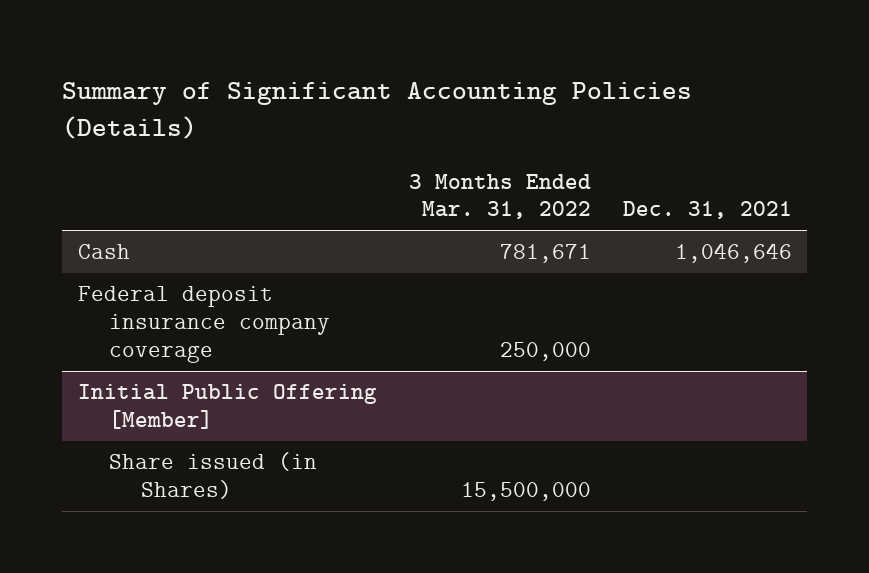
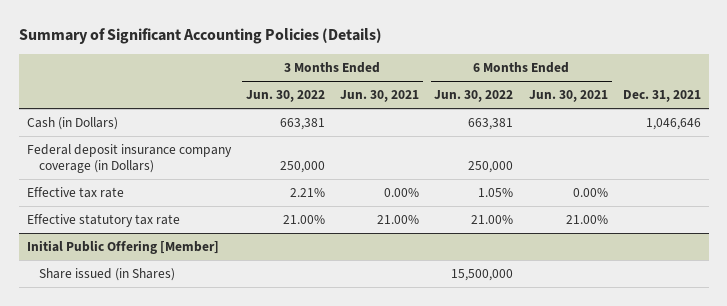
- | 3 Months Ended Mar. 31, 2022 | Dec. 31, 2021
+ | 3 Months Ended Jun. 30, 2022 | 3 Months Ended Jun. 30, 2021 | 6 Months Ended Jun. 30, 2022 | 6 Months Ended Jun. 30, 2021 | Dec. 31, 2021
- Cash | 781,671 | 1,046,646
- Federal deposit insurance company coverage | 250,000 |
+ Cash (in Dollars) | 663,381 | | 663,381 | | 1,046,646
+ Federal deposit insurance company coverage (in Dollars) | 250,000 | | 250,000 | |
+ Effective tax rate | 2.21% | 0.00% | 1.05% | 0.00% |
+ Effective statutory tax rate | 21.00% | 21.00% | 21.00% | 21.00% |

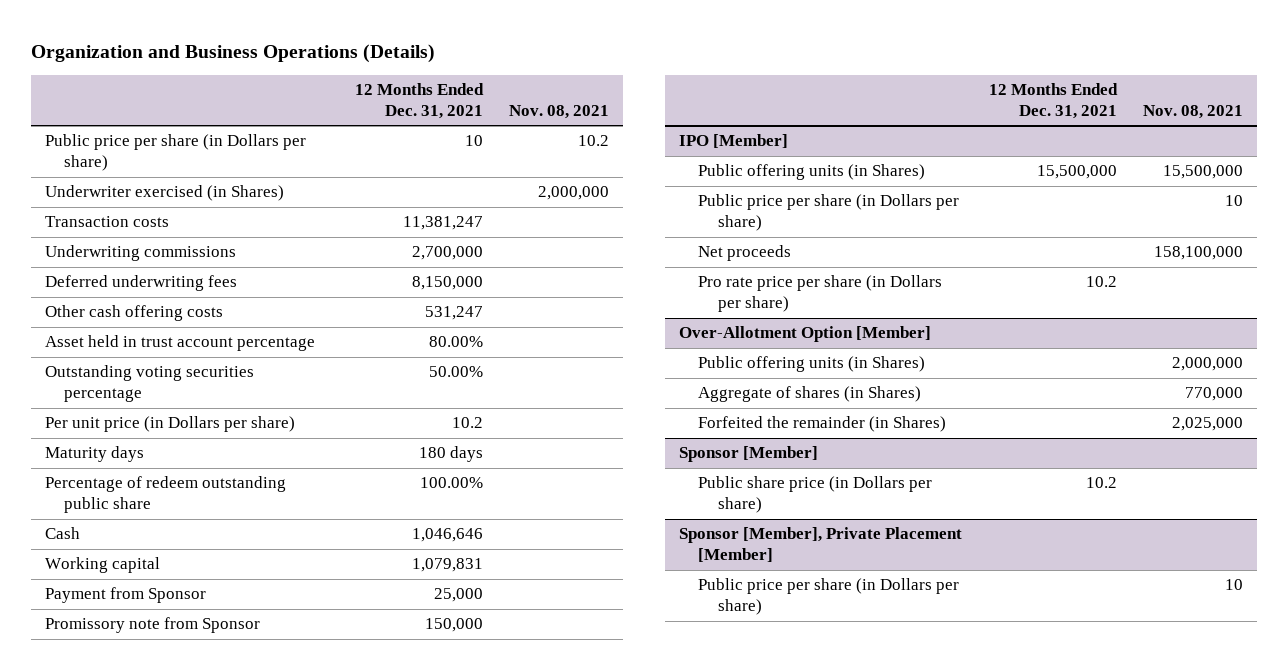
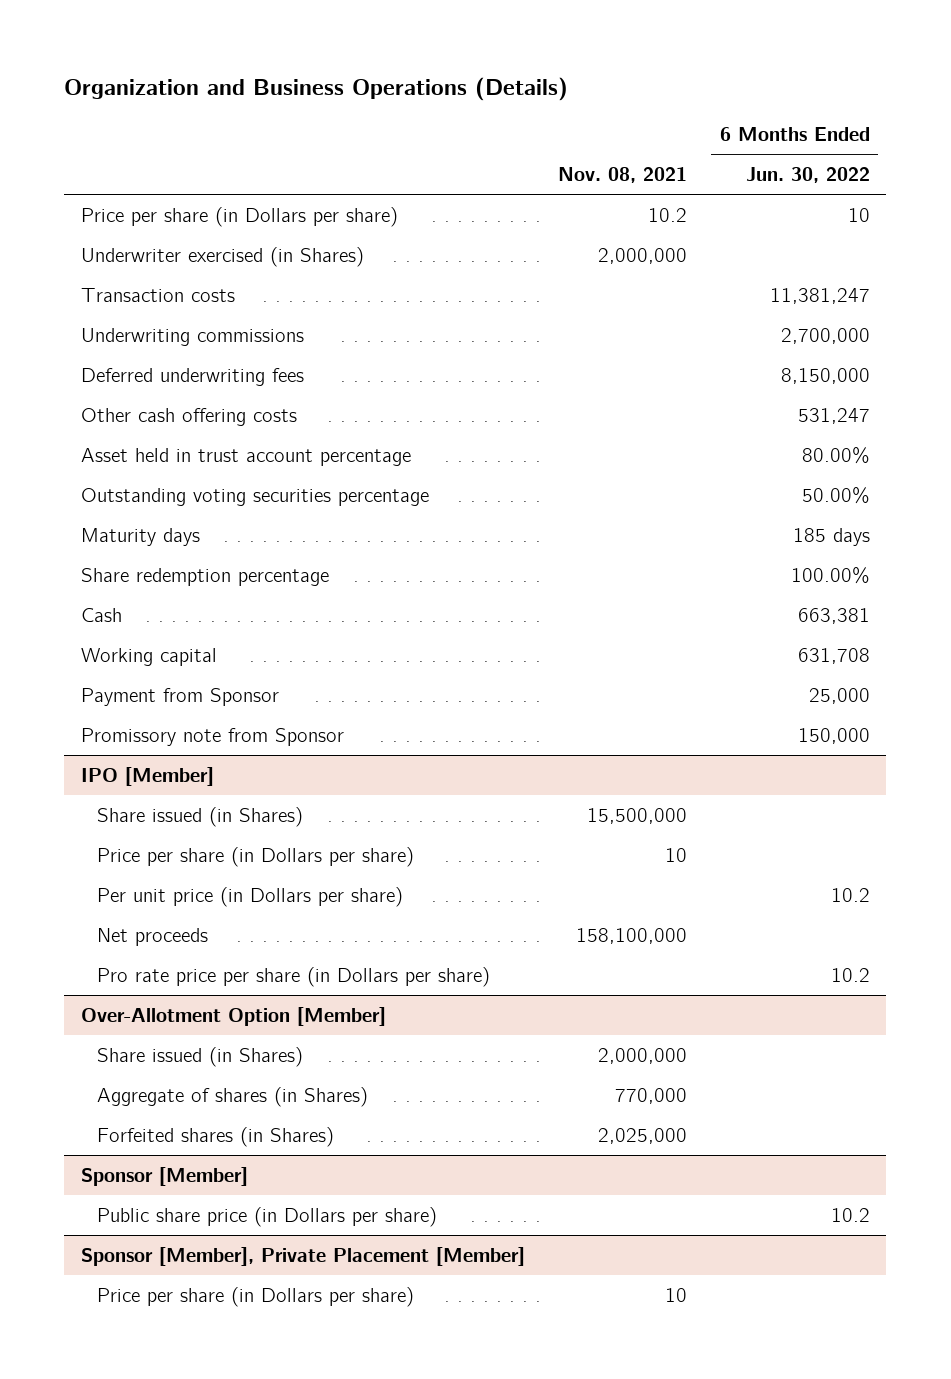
- | 12 Months Ended Dec. 31, 2021 | Nov. 08, 2021
+ | Nov. 08, 2021 | 6 Months Ended Jun. 30, 2022
- Public price per share (in Dollars per share) | 10 | 10.2
+ Price per share (in Dollars per share) | 10.2 | 10
- Per unit price (in Dollars per share) | 10.2 |
- Percentage of redeem outstanding public share | 100.00% |
+ Share redemption percentage | | 100.00%
@ IPO [Member]
- Public offering units (in Shares) | 15,500,000 | 15,500,000
- Public price per share (in Dollars per share) | | 10
+ Share issued (in Shares) | 15,500,000 |
+ Price per share (in Dollars per share) | 10 |
+ Per unit price (in Dollars per share) | | 10.2
@ Over-Allotment Option [Member]
- Public offering units (in Shares) | | 2,000,000
+ Share issued (in Shares) | 2,000,000 |
- Forfeited the remainder (in Shares) | | 2,025,000
+ Forfeited shares (in Shares) | 2,025,000 |
@ Sponsor [Member], Private Placement [Member]
- Public price per share (in Dollars per share) | | 10
+ Price per share (in Dollars per share) | 10 |

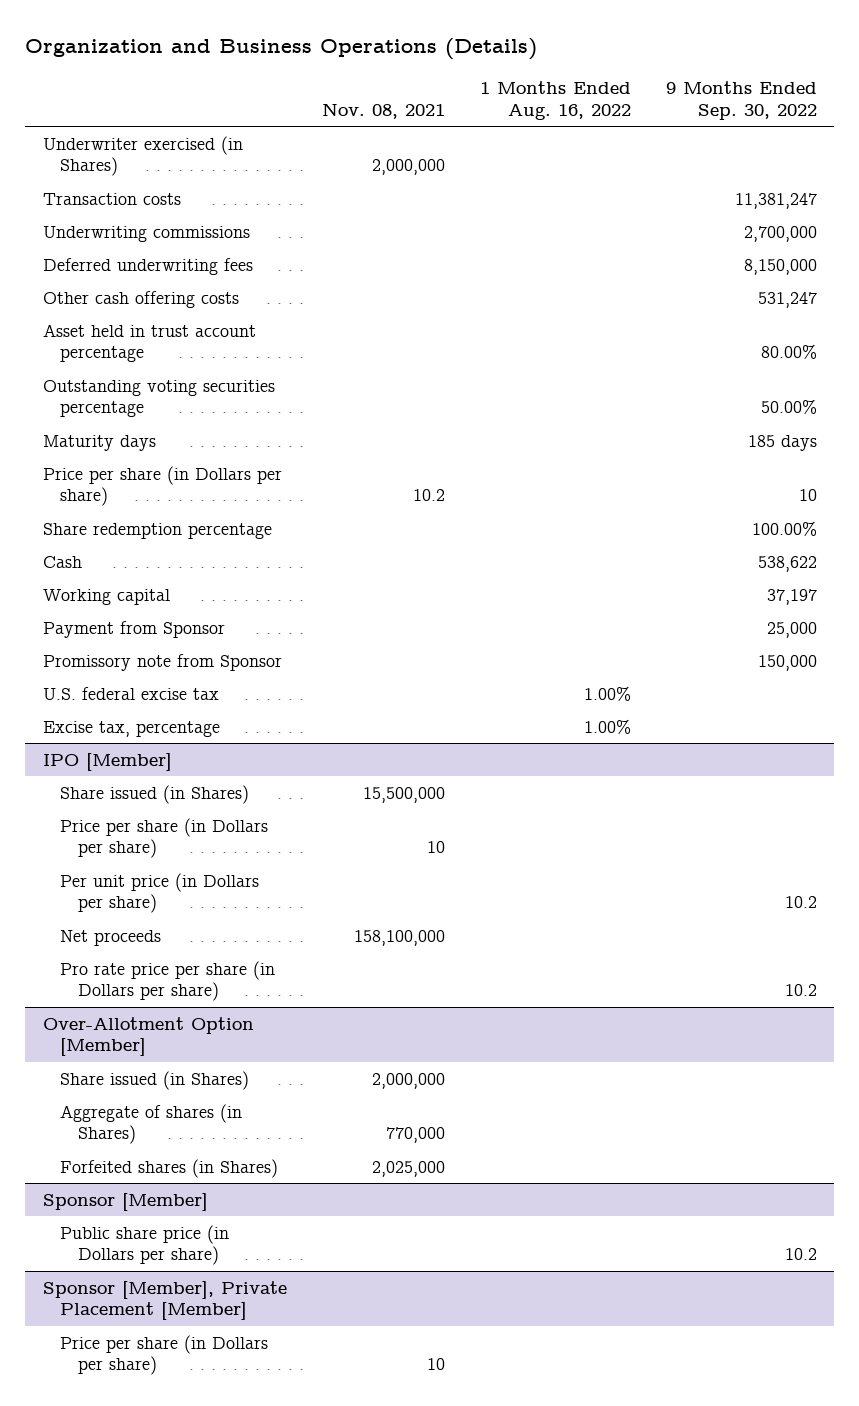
- | Nov. 08, 2021 | 6 Months Ended Jun. 30, 2022
+ | Nov. 08, 2021 | 1 Months Ended Aug. 16, 2022 | 9 Months Ended Sep. 30, 2022
moved down: Price per share (in Dollars per share) | 10.2 | | 10
+ U.S. federal excise tax | | 1.00% |
+ Excise tax, percentage | | 1.00% |

